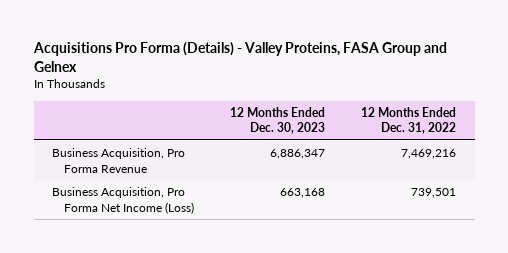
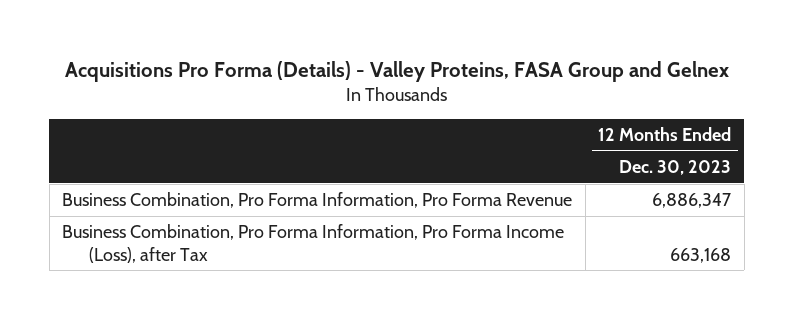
- | 12 Months Ended Dec. 30, 2023 | 12 Months Ended Dec. 31, 2022
+ | 12 Months Ended Dec. 30, 2023
- Business Acquisition, Pro Forma Revenue | 6,886,347 | 7,469,216
- Business Acquisition, Pro Forma Net Income (Loss) | 663,168 | 739,501
+ Business Combination, Pro Forma Information, Pro Forma Revenue | 6,886,347
+ Business Combination, Pro Forma Information, Pro Forma Income (Loss), after Tax | 663,168

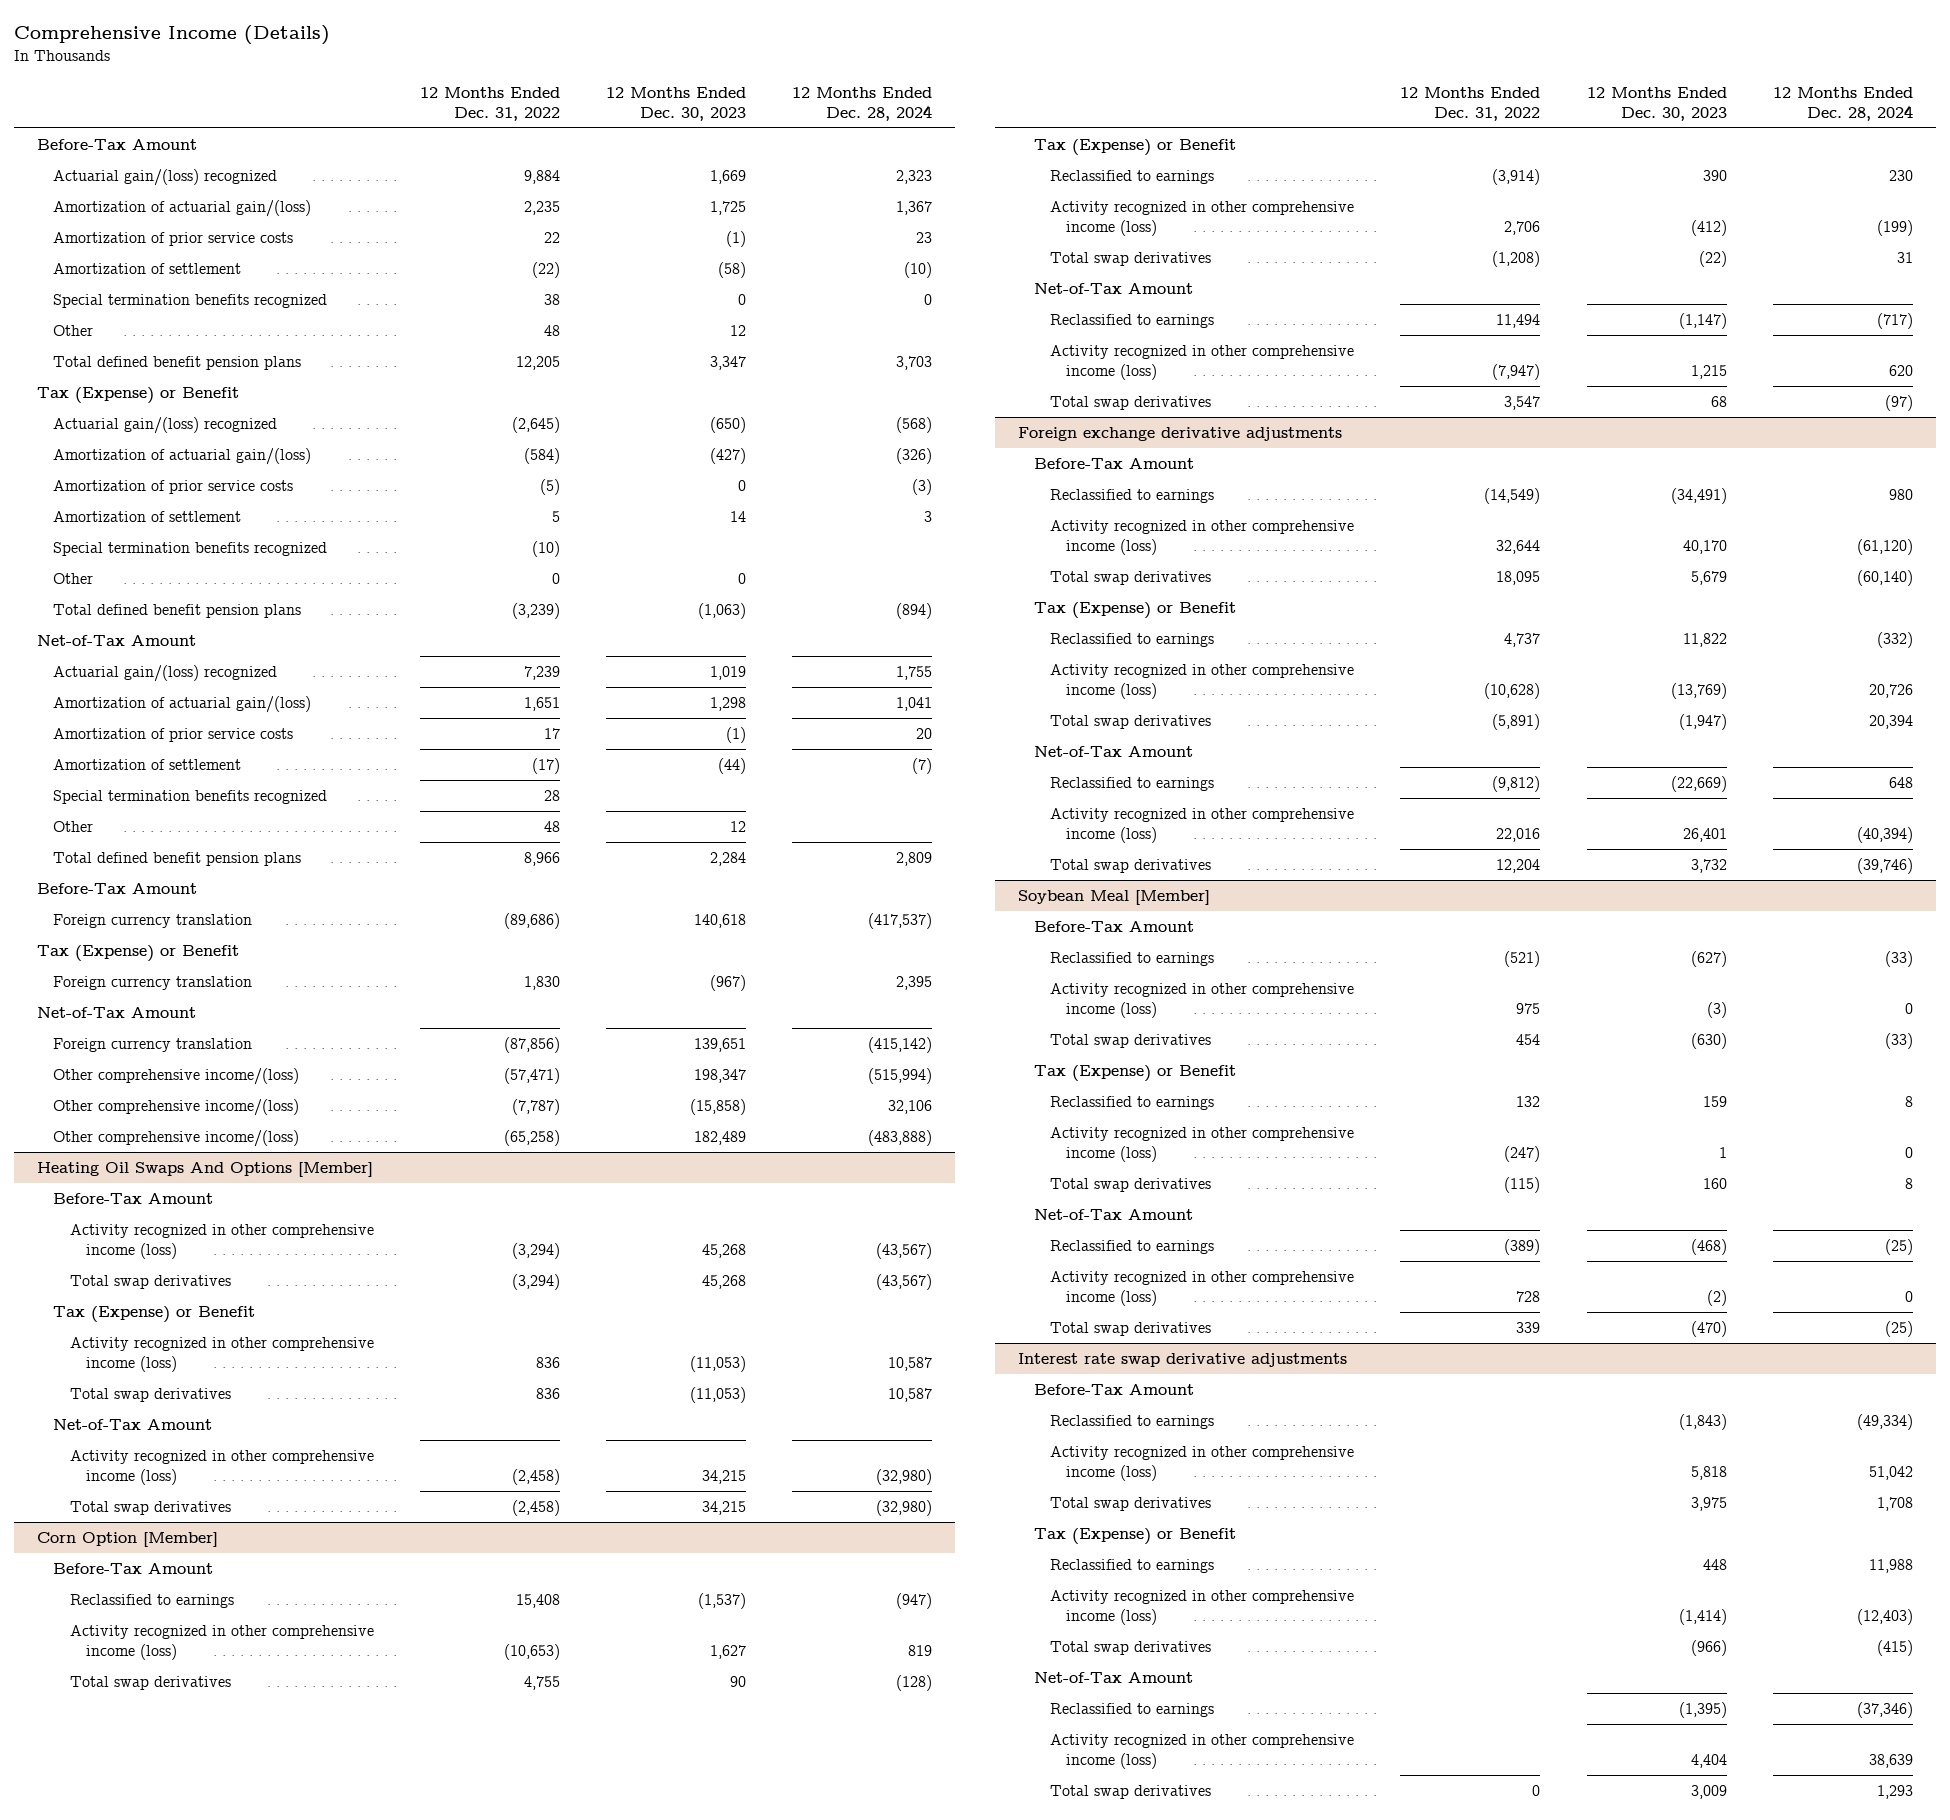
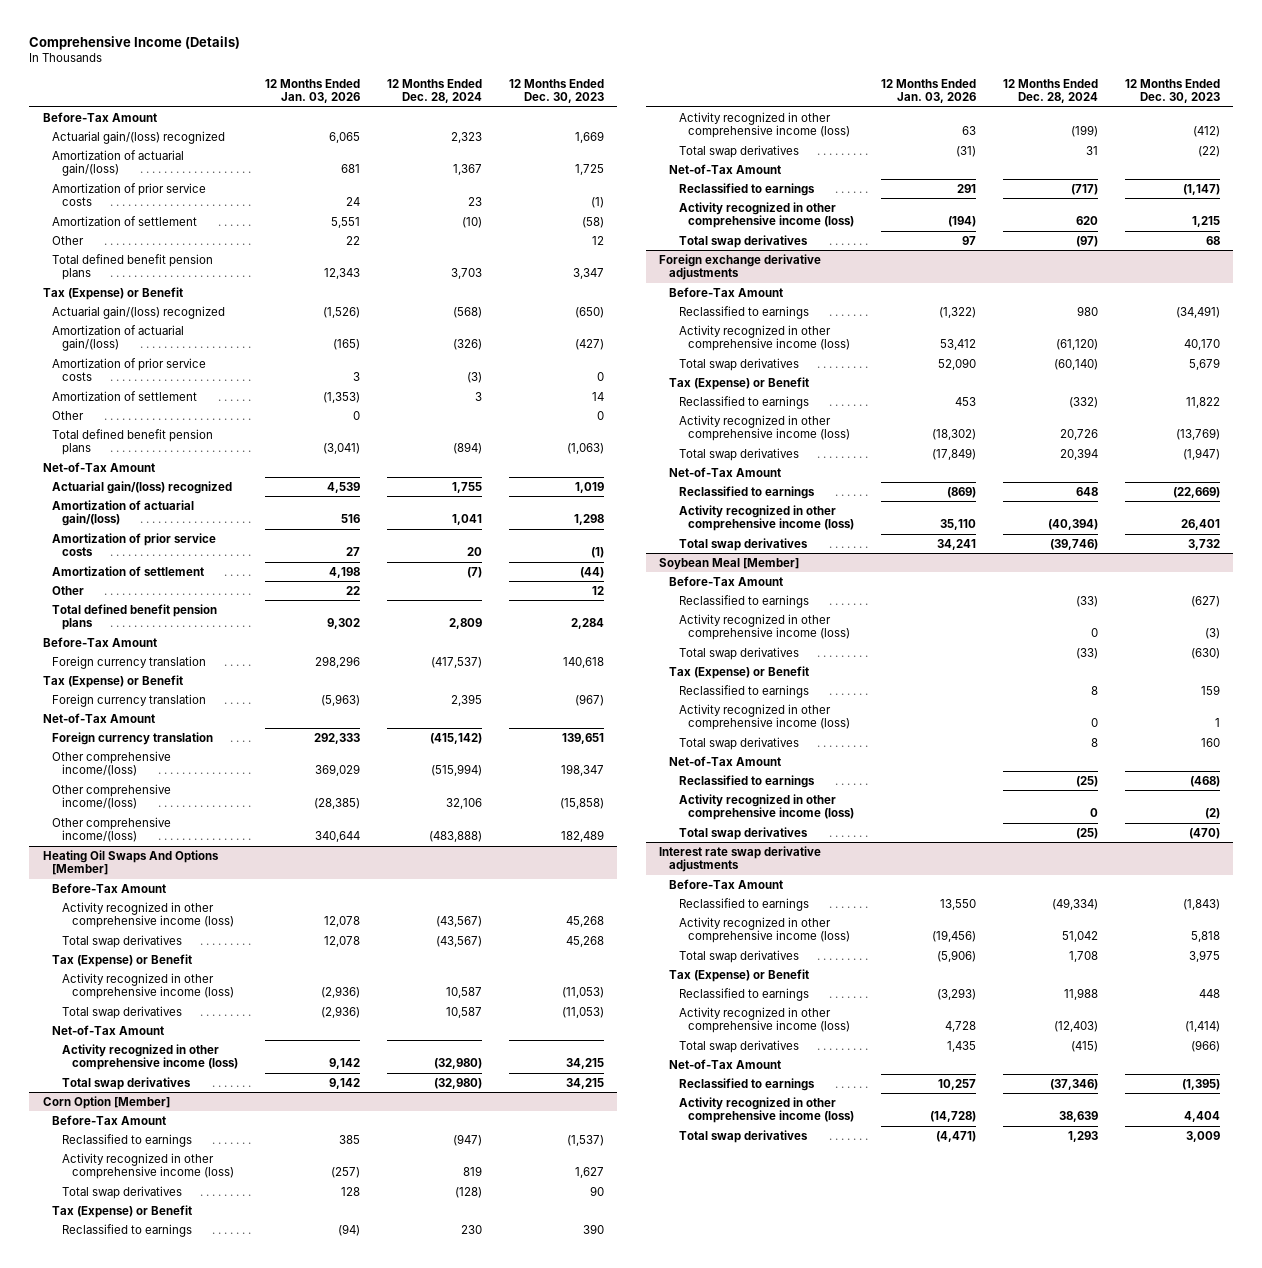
- | 12 Months Ended Dec. 31, 2022 | 12 Months Ended Dec. 30, 2023 | 12 Months Ended Dec. 28, 2024
+ | 12 Months Ended Jan. 03, 2026 | 12 Months Ended Dec. 28, 2024 | 12 Months Ended Dec. 30, 2023
- Special termination benefits recognized | 38 | 0 | 0
- Special termination benefits recognized | (10) | |
- Special termination benefits recognized | 28 | |

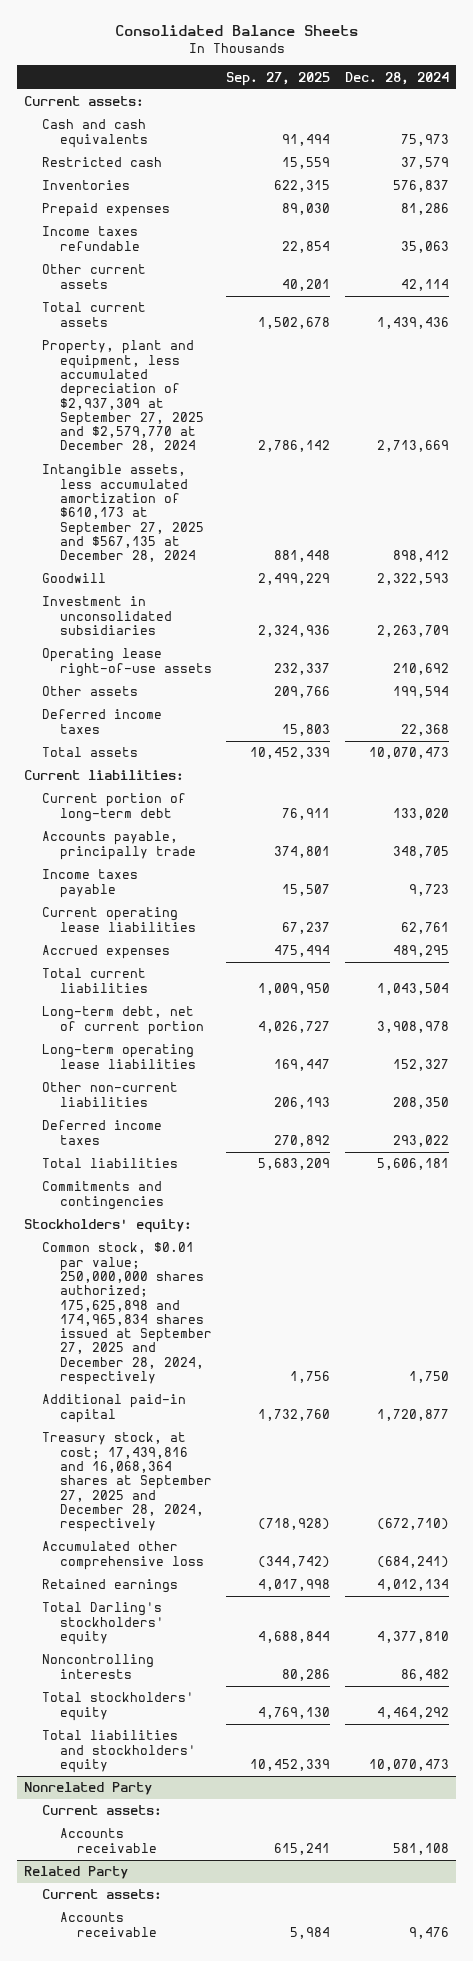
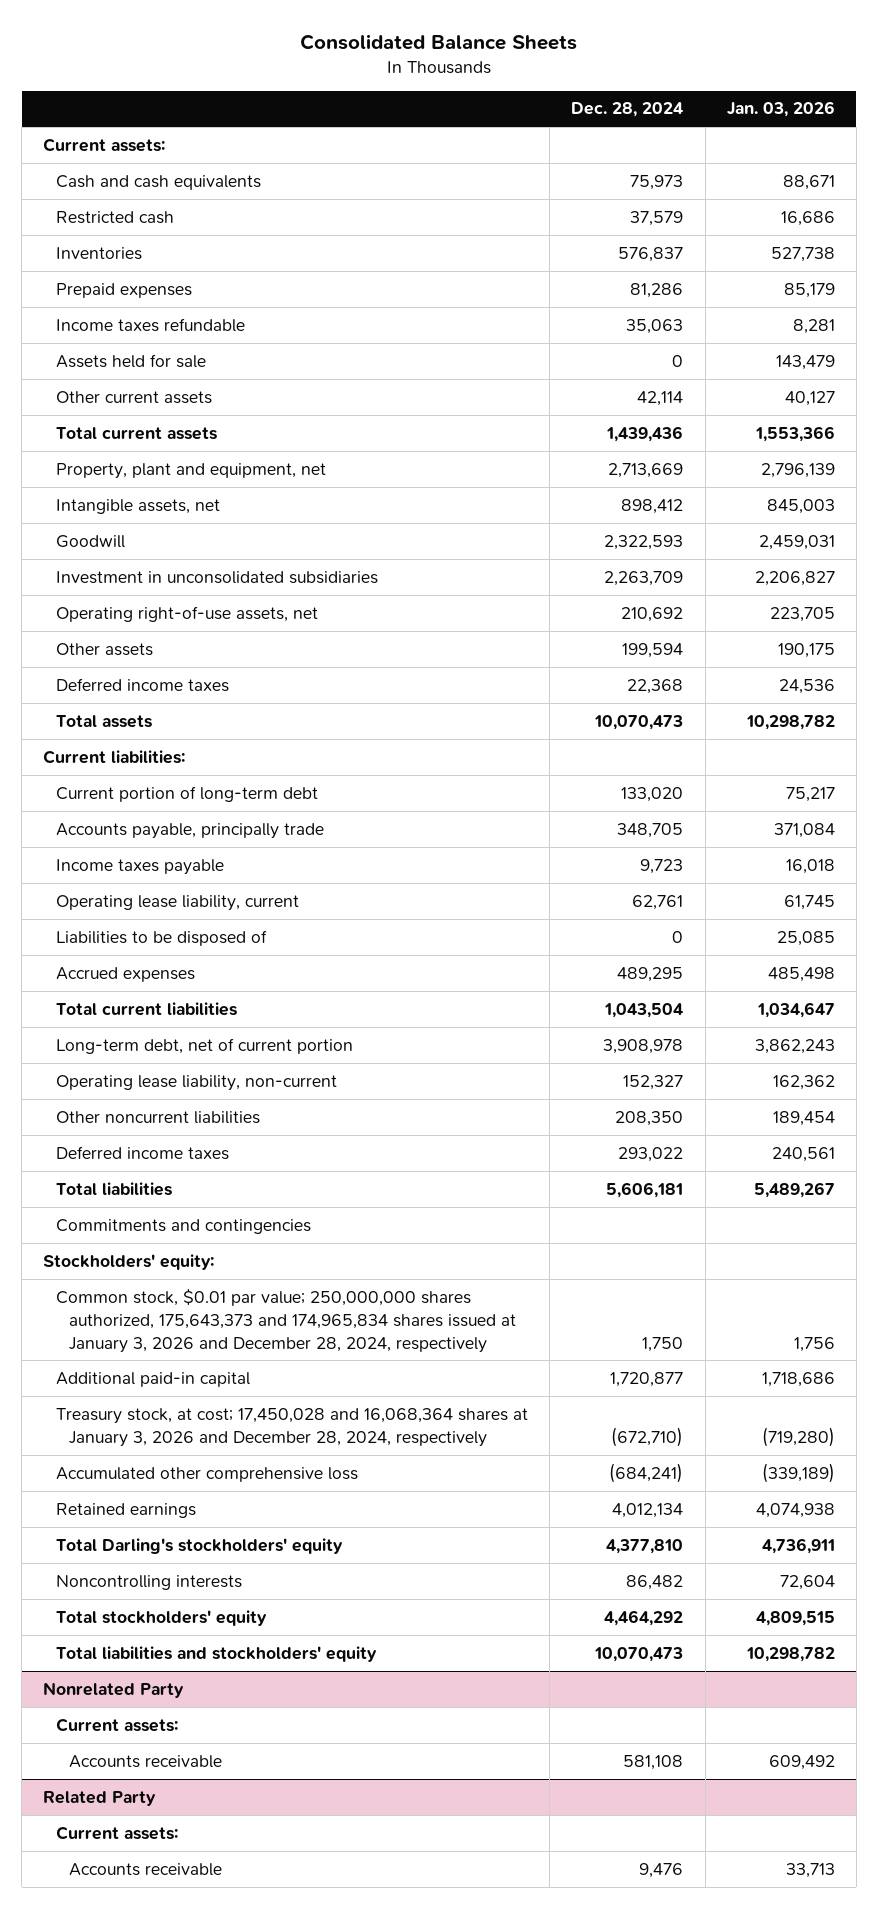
- | Sep. 27, 2025 | Dec. 28, 2024
+ | Dec. 28, 2024 | Jan. 03, 2026
+ Assets held for sale | 0 | 143,479
- Property, plant and equipment, less accumulated depreciation of $2,937,309 at September 27, 2025 and $2,579,770 at December 28, 2024 | 2,786,142 | 2,713,669
- Intangible assets, less accumulated amortization of $610,173 at September 27, 2025 and $567,135 at December 28, 2024 | 881,448 | 898,412
+ Property, plant and equipment, net | 2,713,669 | 2,796,139
+ Intangible assets, net | 898,412 | 845,003
- Operating lease right-of-use assets | 232,337 | 210,692
+ Operating right-of-use assets, net | 210,692 | 223,705
- Current operating lease liabilities | 67,237 | 62,761
+ Operating lease liability, current | 62,761 | 61,745
+ Liabilities to be disposed of | 0 | 25,085
- Long-term operating lease liabilities | 169,447 | 152,327
- Other non-current liabilities | 206,193 | 208,350
+ Operating lease liability, non-current | 152,327 | 162,362
+ Other noncurrent liabilities | 208,350 | 189,454
- Common stock, $0.01 par value; 250,000,000 shares authorized; 175,625,898 and 174,965,834 shares issued at September 27, 2025 and December 28, 2024, respectively | 1,756 | 1,750
+ Common stock, $0.01 par value; 250,000,000 shares authorized, 175,643,373 and 174,965,834 shares issued at January 3, 2026 and December 28, 2024, respectively | 1,750 | 1,756
- Treasury stock, at cost; 17,439,816 and 16,068,364 shares at September 27, 2025 and December 28, 2024, respectively | (718,928) | (672,710)
+ Treasury stock, at cost; 17,450,028 and 16,068,364 shares at January 3, 2026 and December 28, 2024, respectively | (672,710) | (719,280)

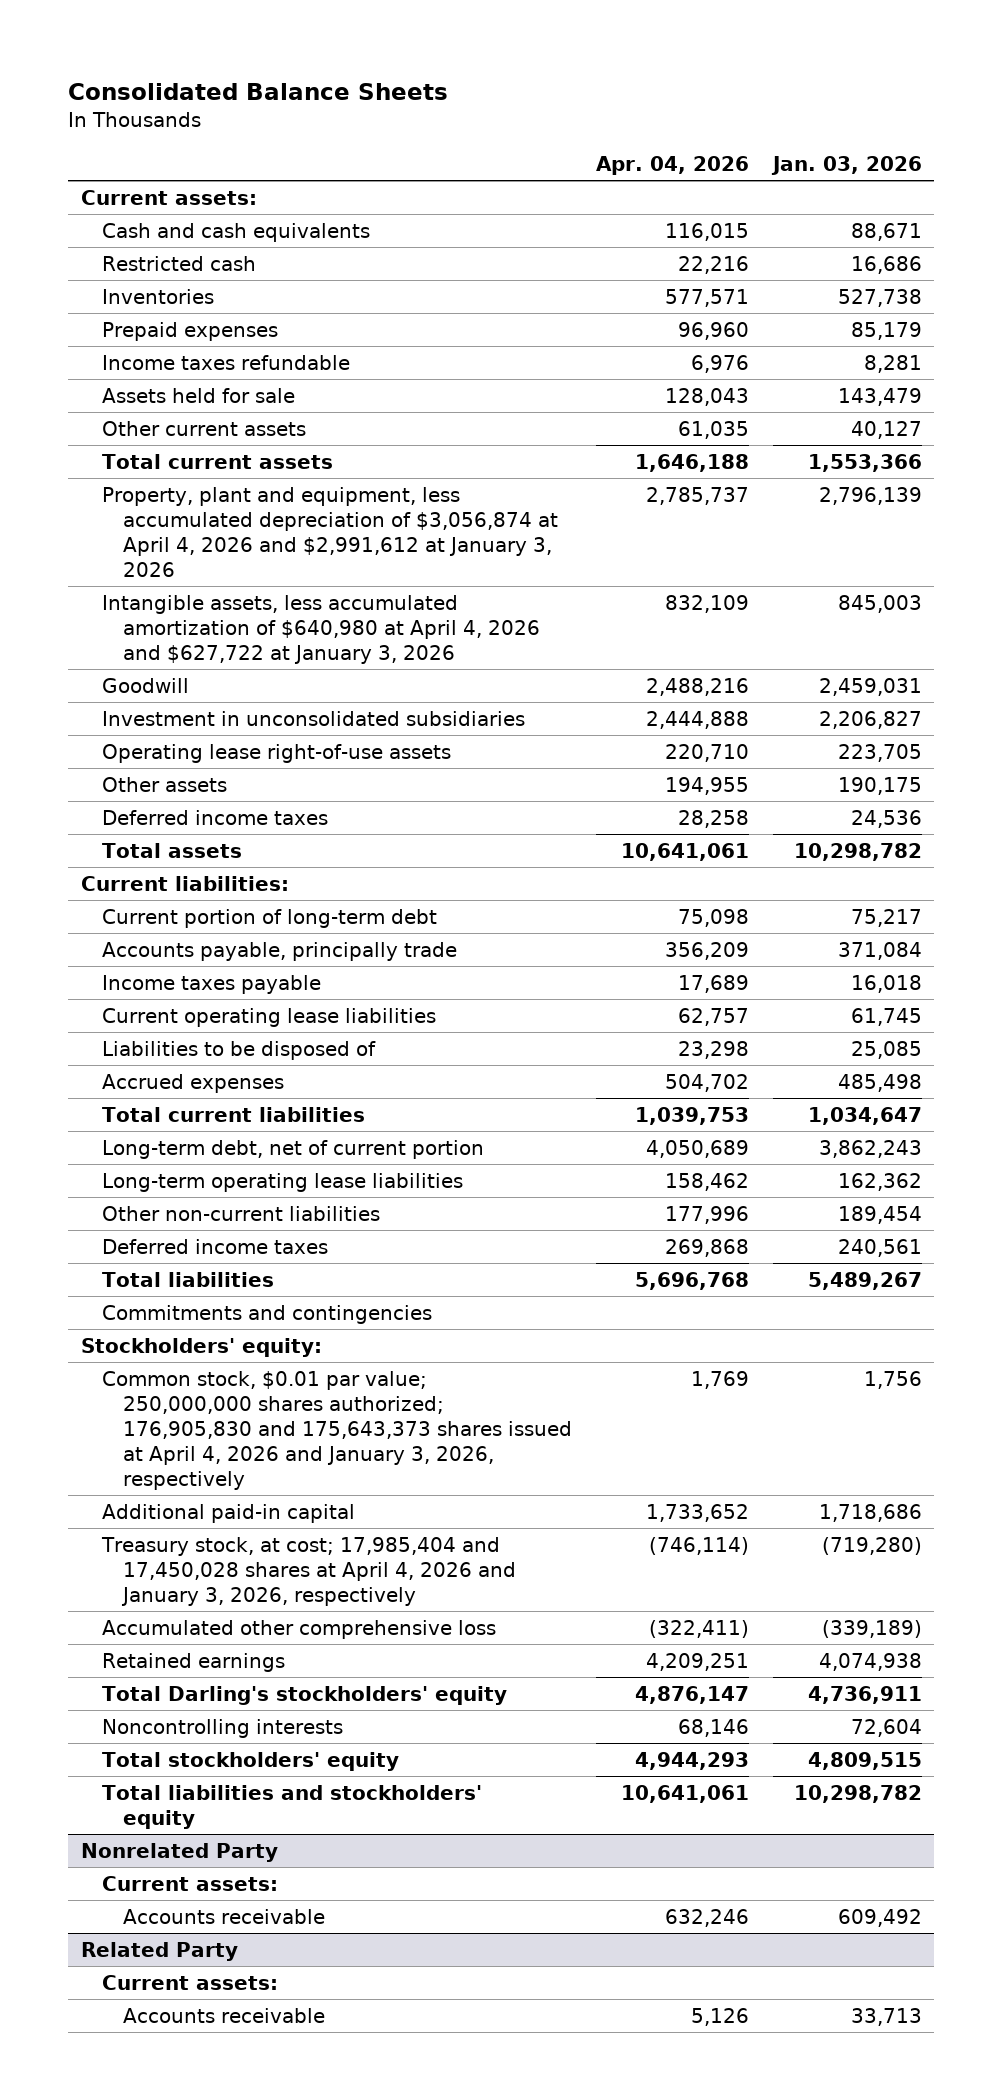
- | Dec. 28, 2024 | Jan. 03, 2026
+ | Apr. 04, 2026 | Jan. 03, 2026
- Property, plant and equipment, net | 2,713,669 | 2,796,139
- Intangible assets, net | 898,412 | 845,003
+ Property, plant and equipment, less accumulated depreciation of $3,056,874 at April 4, 2026 and $2,991,612 at January 3, 2026 | 2,785,737 | 2,796,139
+ Intangible assets, less accumulated amortization of $640,980 at April 4, 2026 and $627,722 at January 3, 2026 | 832,109 | 845,003
- Operating right-of-use assets, net | 210,692 | 223,705
+ Operating lease right-of-use assets | 220,710 | 223,705
- Operating lease liability, current | 62,761 | 61,745
+ Current operating lease liabilities | 62,757 | 61,745
- Operating lease liability, non-current | 152,327 | 162,362
- Other noncurrent liabilities | 208,350 | 189,454
+ Long-term operating lease liabilities | 158,462 | 162,362
+ Other non-current liabilities | 177,996 | 189,454
- Common stock, $0.01 par value; 250,000,000 shares authorized, 175,643,373 and 174,965,834 shares issued at January 3, 2026 and December 28, 2024, respectively | 1,750 | 1,756
+ Common stock, $0.01 par value; 250,000,000 shares authorized; 176,905,830 and 175,643,373 shares issued at April 4, 2026 and January 3, 2026, respectively | 1,769 | 1,756
- Treasury stock, at cost; 17,450,028 and 16,068,364 shares at January 3, 2026 and December 28, 2024, respectively | (672,710) | (719,280)
+ Treasury stock, at cost; 17,985,404 and 17,450,028 shares at April 4, 2026 and January 3, 2026, respectively | (746,114) | (719,280)

